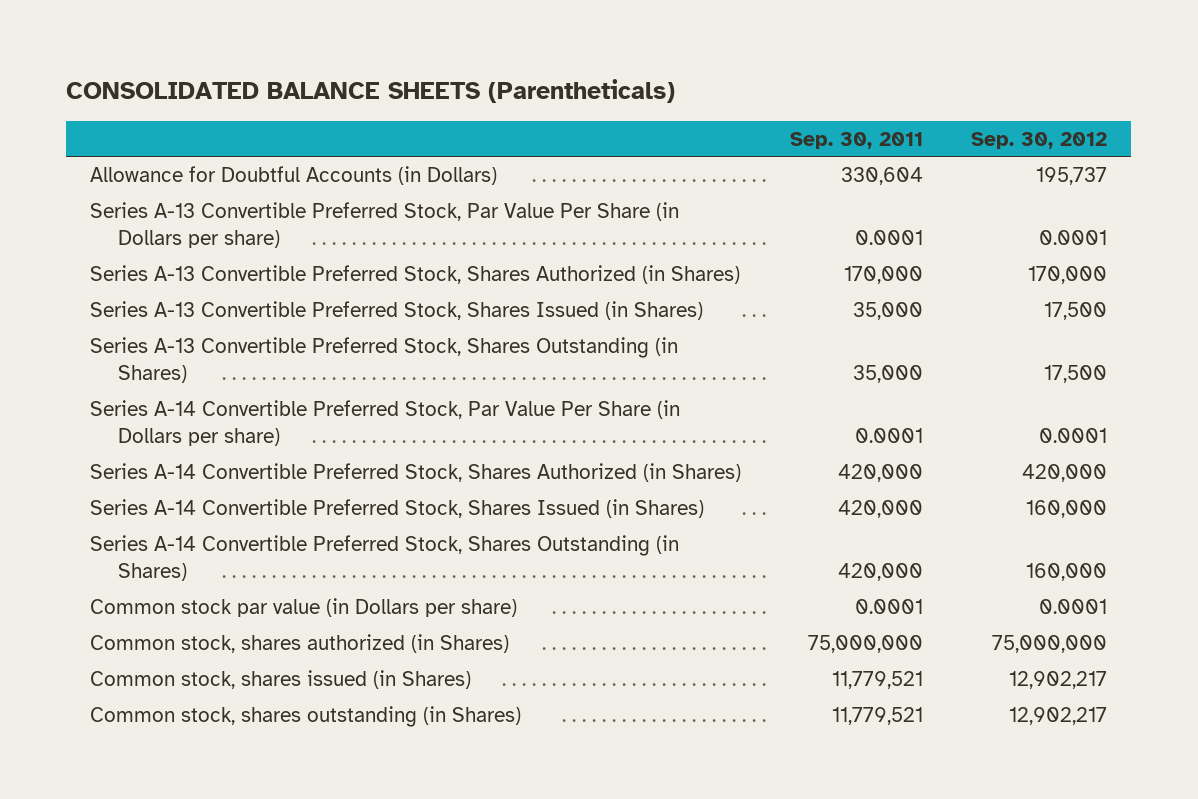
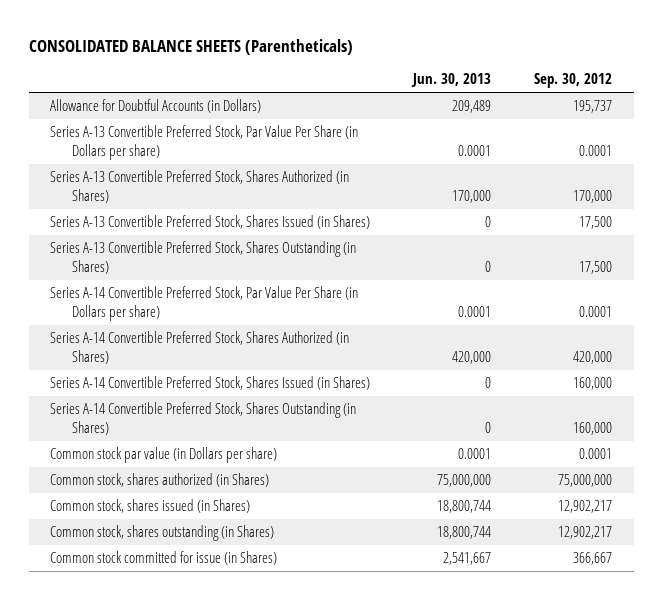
- | Sep. 30, 2011 | Sep. 30, 2012
+ | Jun. 30, 2013 | Sep. 30, 2012
+ Common stock committed for issue (in Shares) | 2,541,667 | 366,667

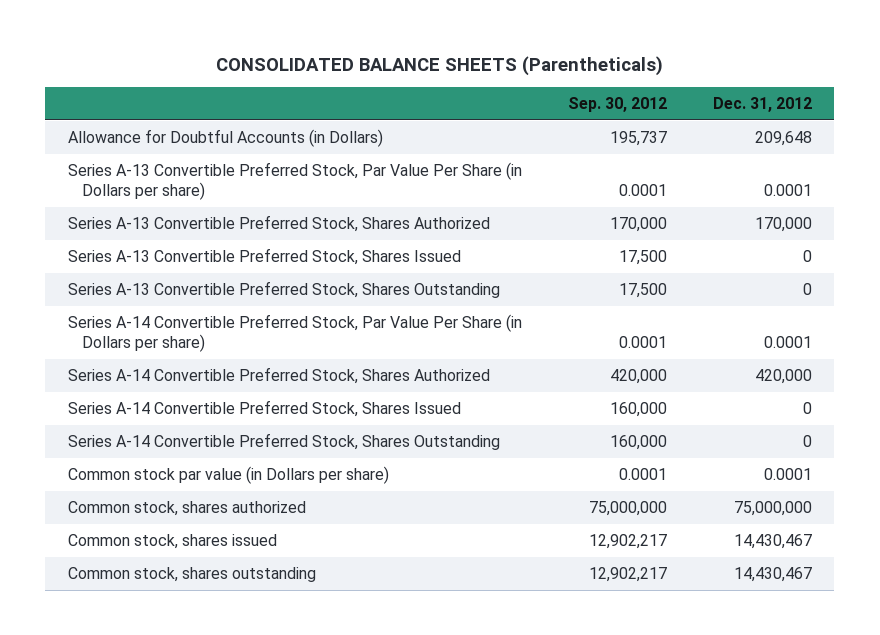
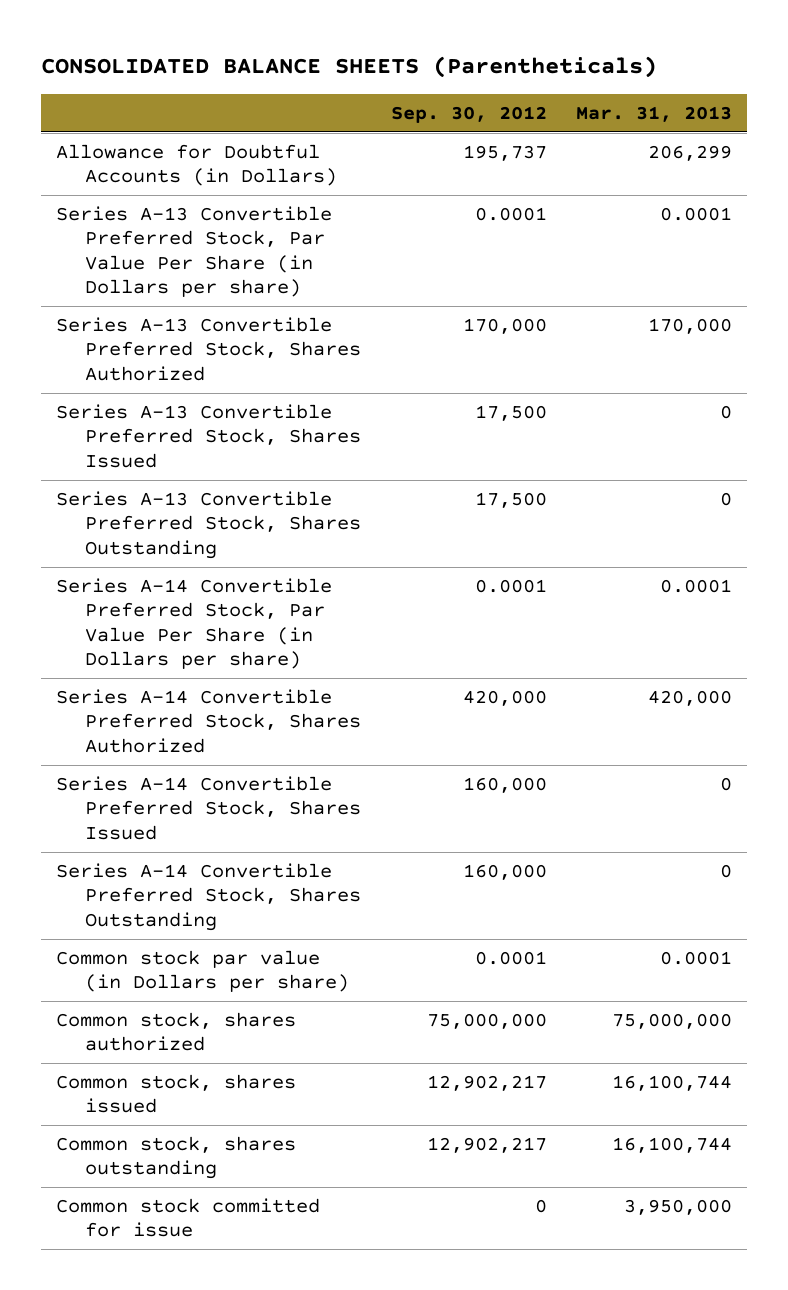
- | Sep. 30, 2012 | Dec. 31, 2012
+ | Sep. 30, 2012 | Mar. 31, 2013
+ Common stock committed for issue | 0 | 3,950,000

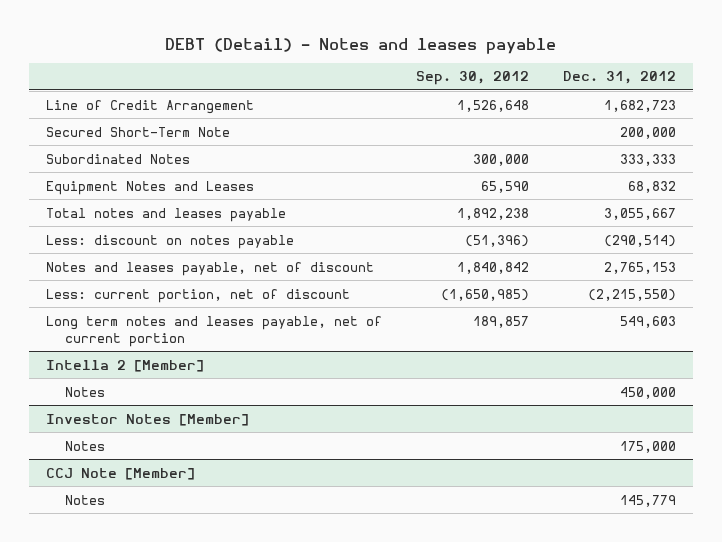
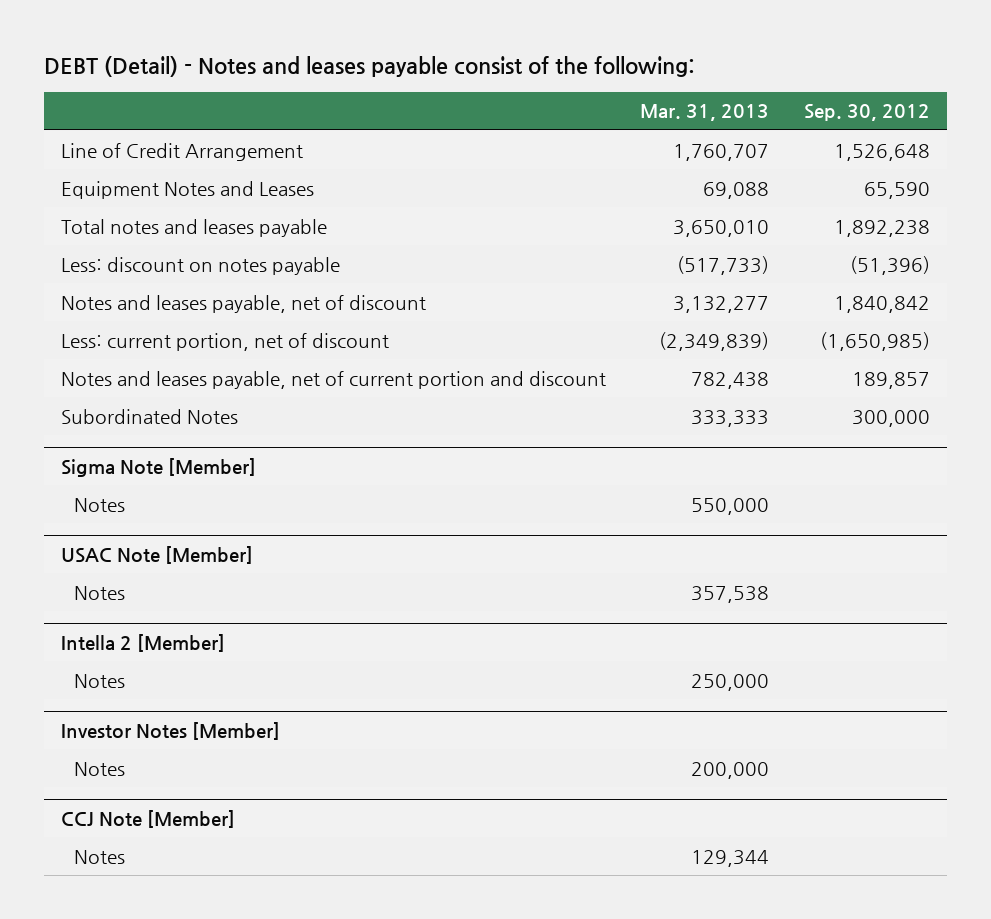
- DEBT (Detail) - Notes and leases payable
+ DEBT (Detail) - Notes and leases payable consist of the following:
- | Sep. 30, 2012 | Dec. 31, 2012
+ | Mar. 31, 2013 | Sep. 30, 2012
- Secured Short-Term Note | | 200,000
- Long term notes and leases payable, net of current portion | 189,857 | 549,603
+ Notes and leases payable, net of current portion and discount | 782,438 | 189,857
moved down: Subordinated Notes | 333,333 | 300,000
+ Sigma Note [Member]
+ Notes | 550,000 |
+ USAC Note [Member]
+ Notes | 357,538 |

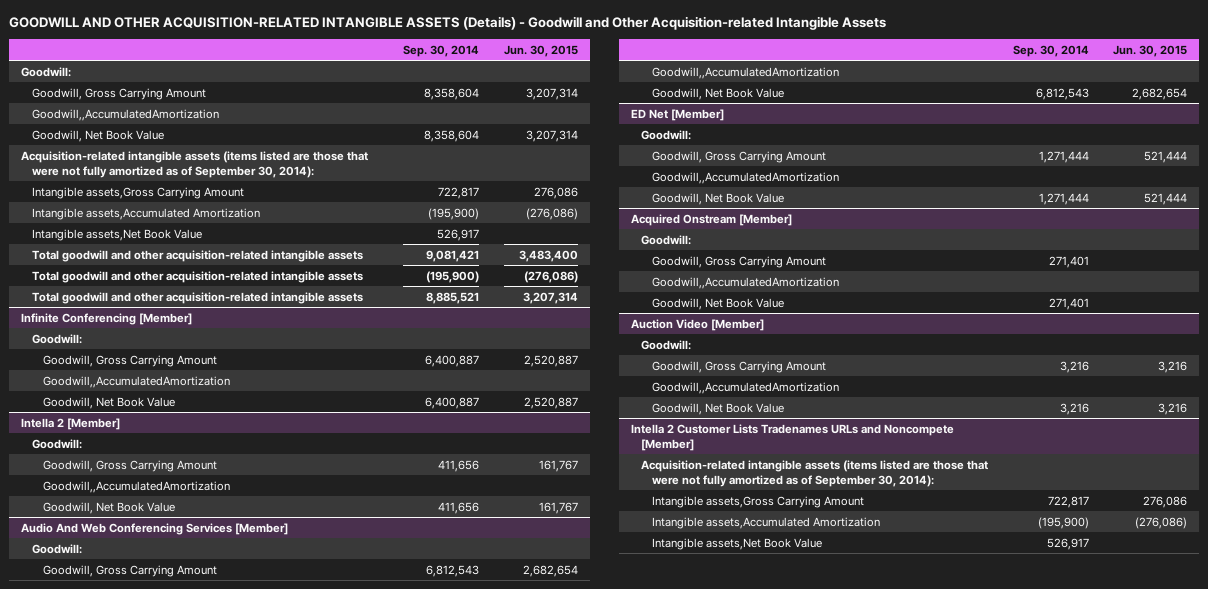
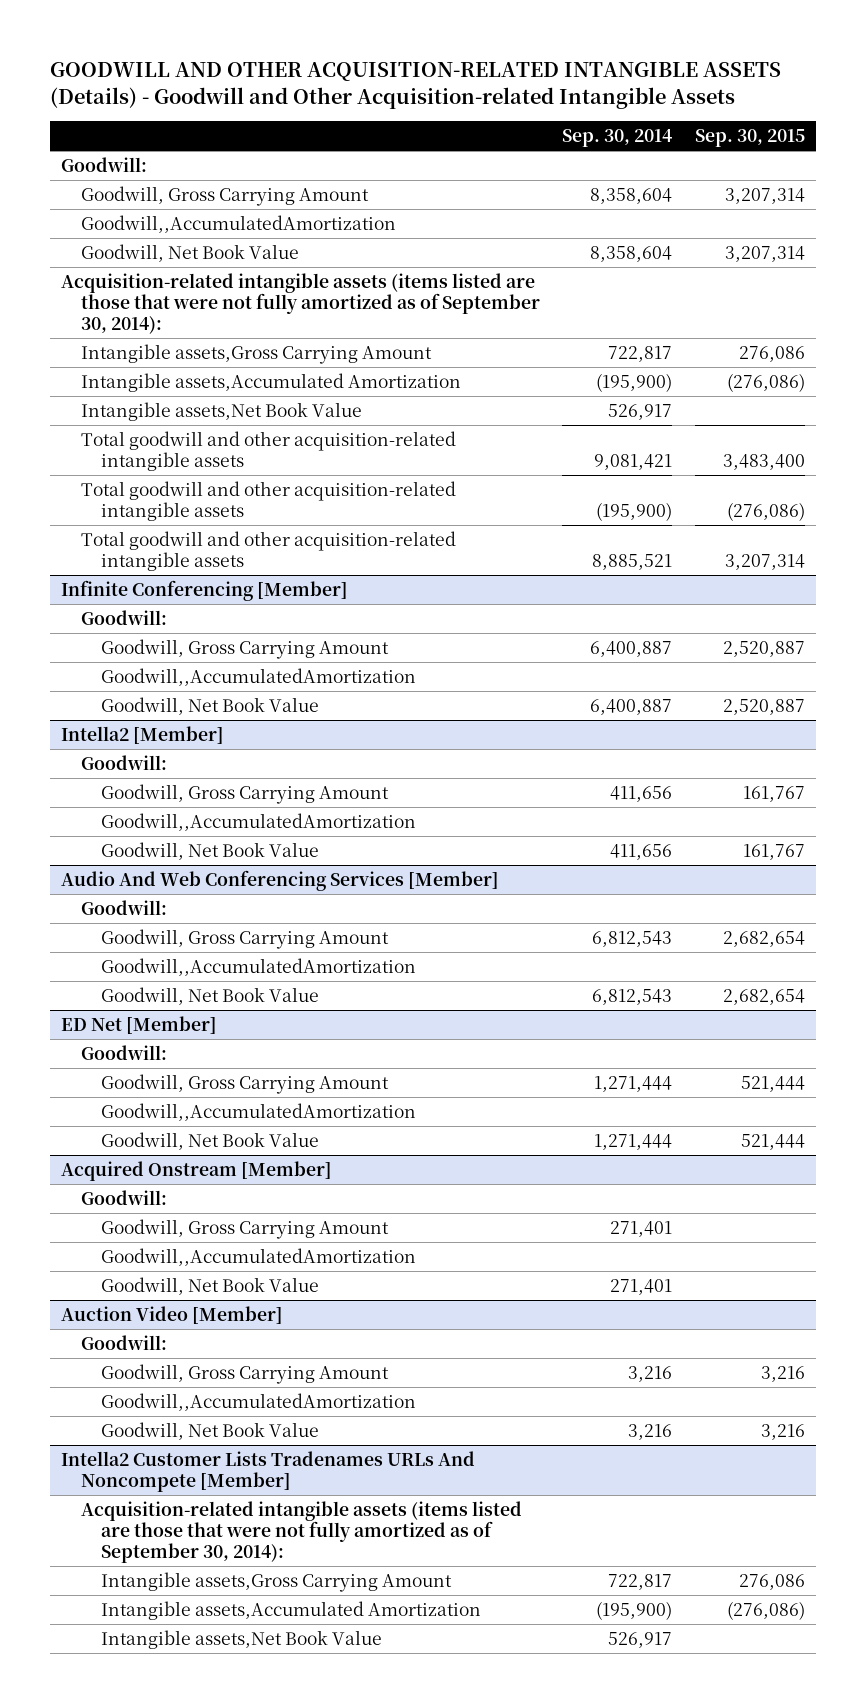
- | Sep. 30, 2014 | Jun. 30, 2015
+ | Sep. 30, 2014 | Sep. 30, 2015
- Intella 2 [Member]
+ Intella2 [Member]
- Intella 2 Customer Lists Tradenames URLs and Noncompete [Member]
+ Intella2 Customer Lists Tradenames URLs And Noncompete [Member]

